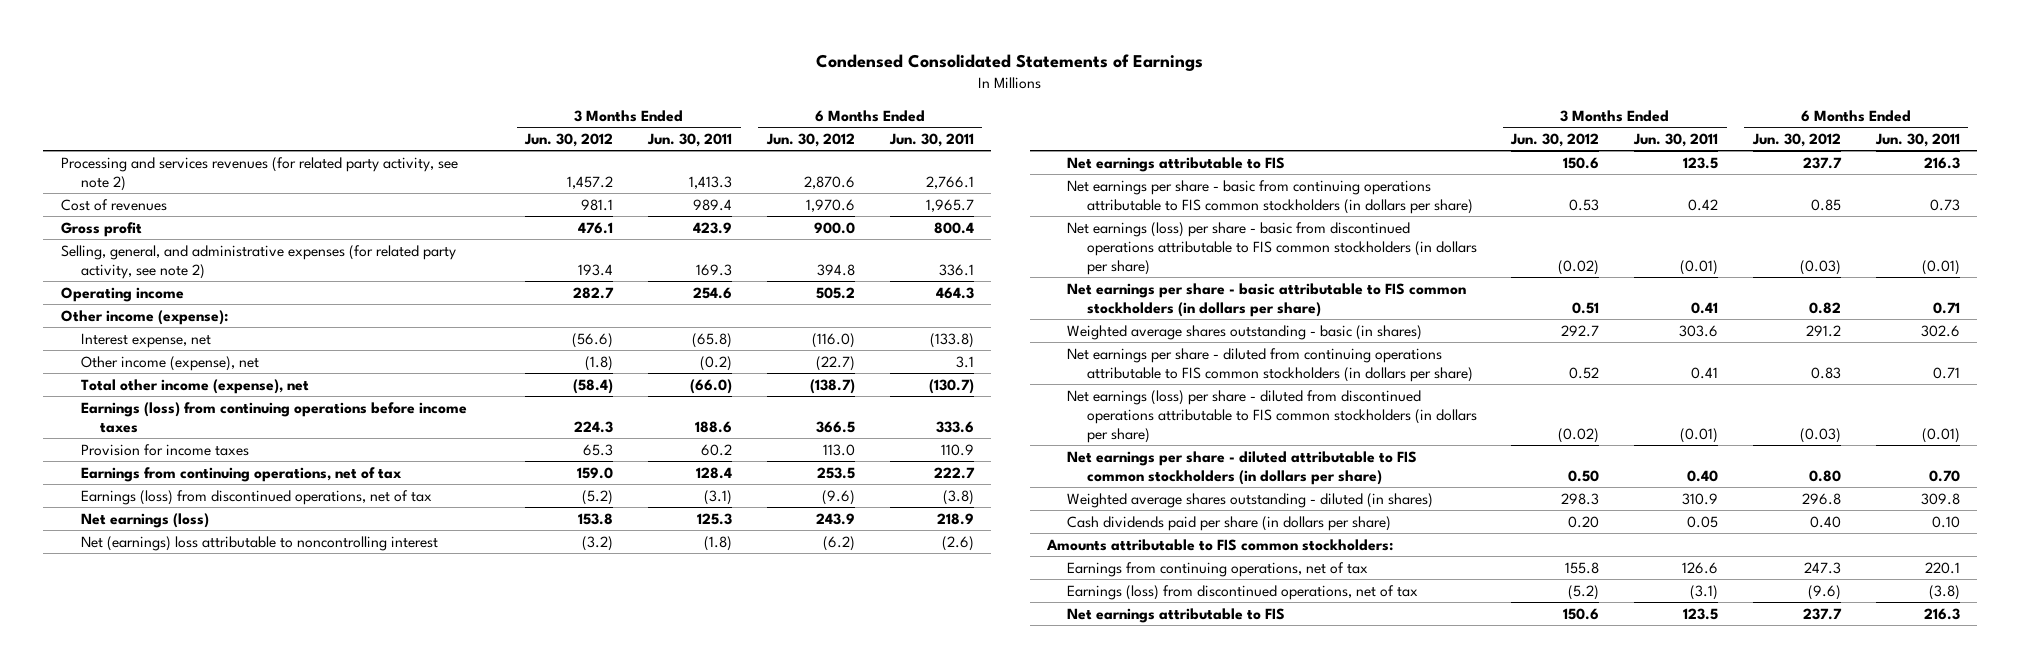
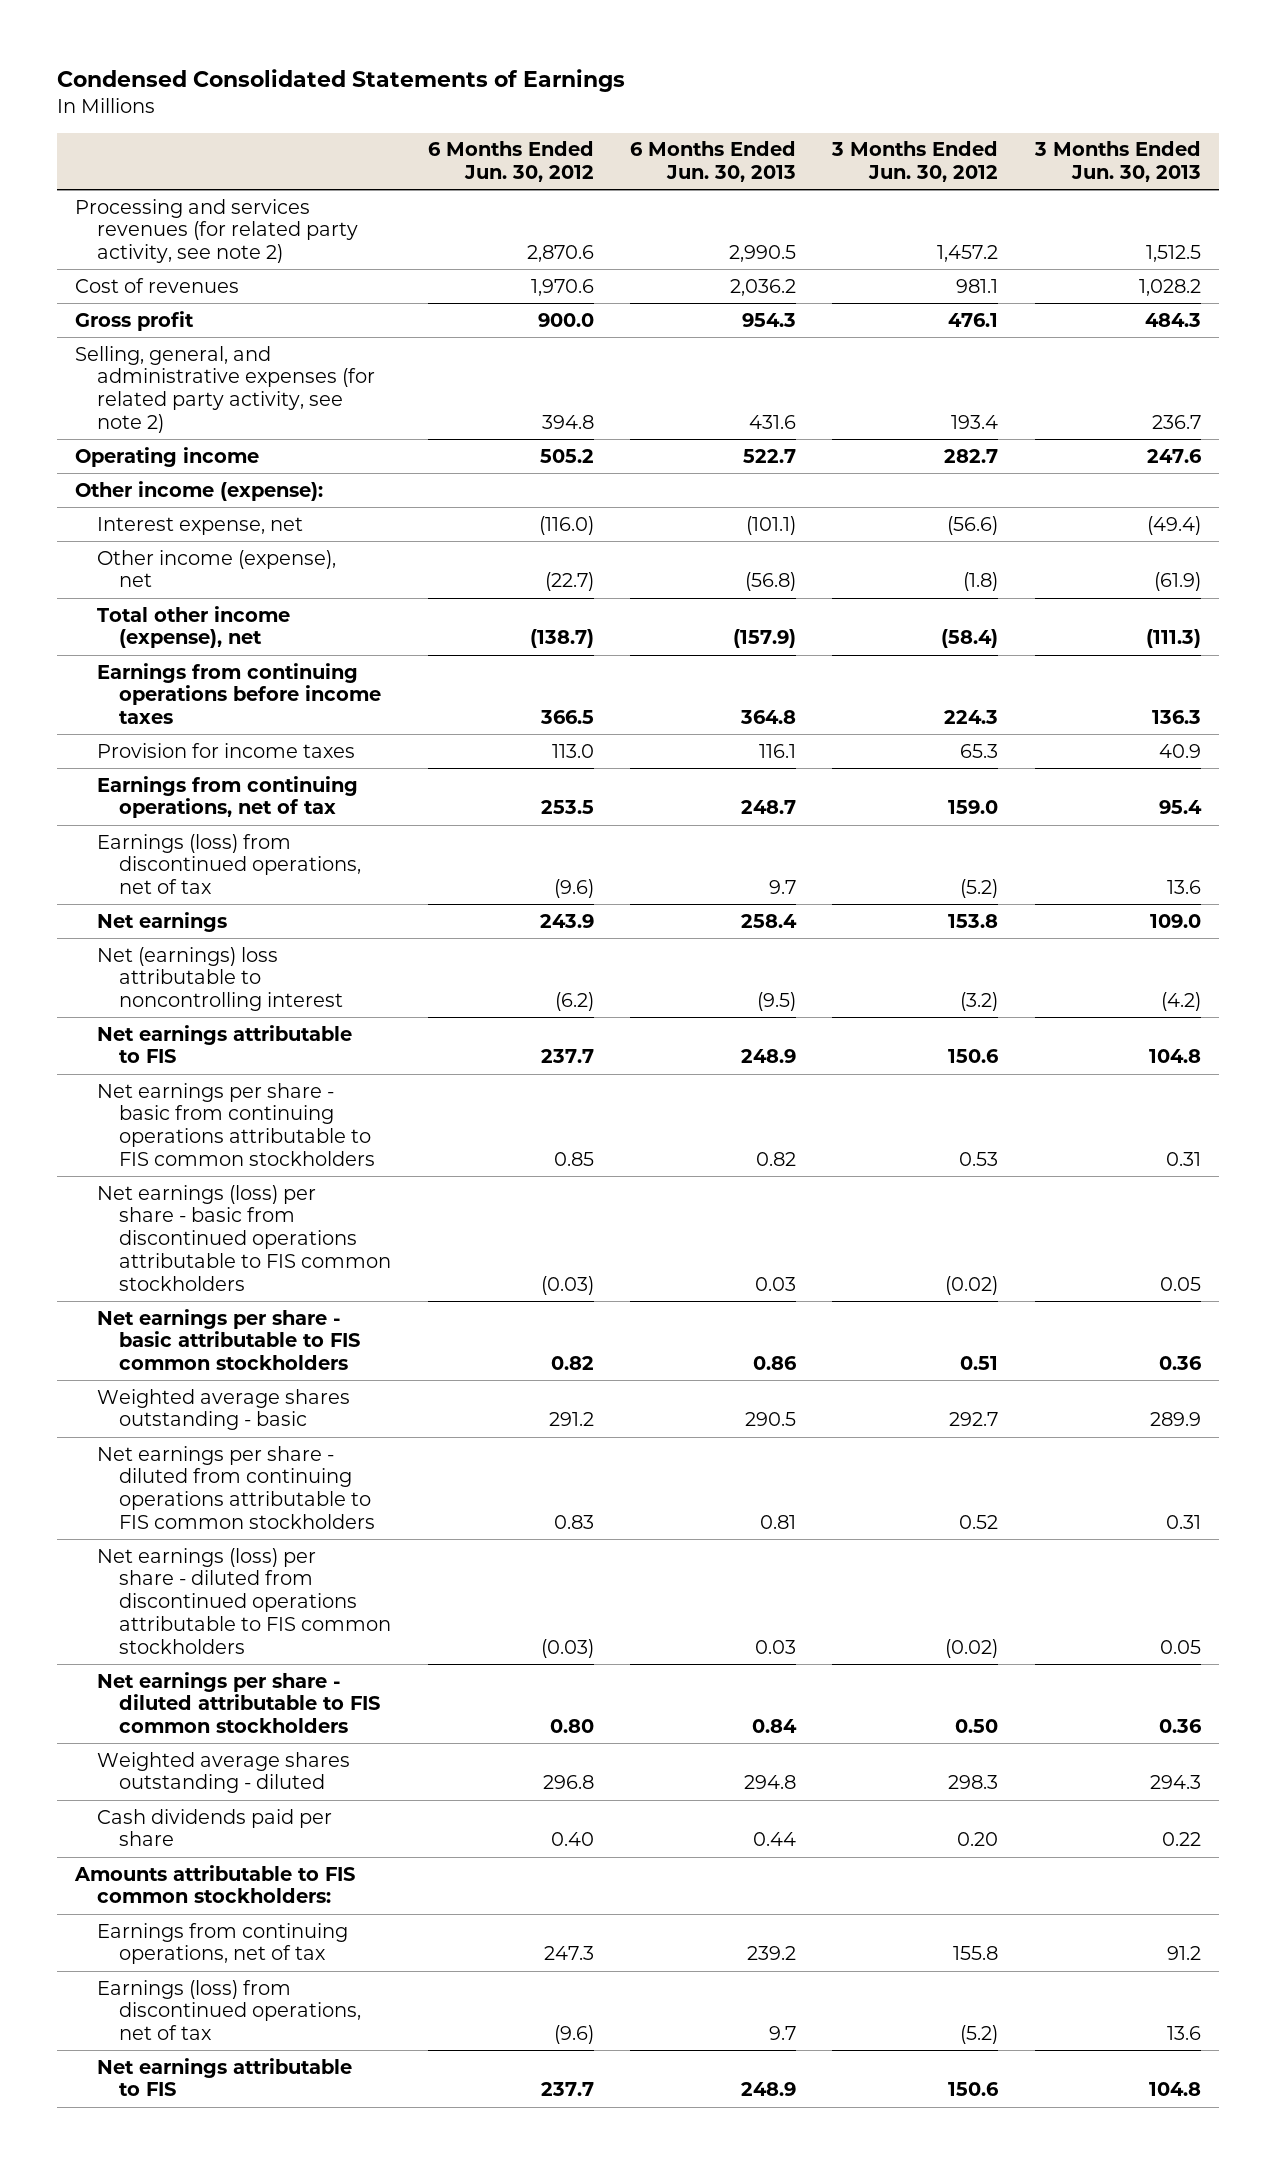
- | 3 Months Ended Jun. 30, 2012 | 3 Months Ended Jun. 30, 2011 | 6 Months Ended Jun. 30, 2012 | 6 Months Ended Jun. 30, 2011
+ | 6 Months Ended Jun. 30, 2012 | 6 Months Ended Jun. 30, 2013 | 3 Months Ended Jun. 30, 2012 | 3 Months Ended Jun. 30, 2013
- Earnings (loss) from continuing operations before income taxes | 224.3 | 188.6 | 366.5 | 333.6
+ Earnings from continuing operations before income taxes | 366.5 | 364.8 | 224.3 | 136.3
- Net earnings (loss) | 153.8 | 125.3 | 243.9 | 218.9
+ Net earnings | 243.9 | 258.4 | 153.8 | 109.0
- Net earnings per share - basic from continuing operations attributable to FIS common stockholders (in dollars per share) | 0.53 | 0.42 | 0.85 | 0.73
- Net earnings (loss) per share - basic from discontinued operations attributable to FIS common stockholders (in dollars per share) | (0.02) | (0.01) | (0.03) | (0.01)
- Net earnings per share - basic attributable to FIS common stockholders (in dollars per share) | 0.51 | 0.41 | 0.82 | 0.71
- Weighted average shares outstanding - basic (in shares) | 292.7 | 303.6 | 291.2 | 302.6
- Net earnings per share - diluted from continuing operations attributable to FIS common stockholders (in dollars per share) | 0.52 | 0.41 | 0.83 | 0.71
- Net earnings (loss) per share - diluted from discontinued operations attributable to FIS common stockholders (in dollars per share) | (0.02) | (0.01) | (0.03) | (0.01)
- Net earnings per share - diluted attributable to FIS common stockholders (in dollars per share) | 0.50 | 0.40 | 0.80 | 0.70
- Weighted average shares outstanding - diluted (in shares) | 298.3 | 310.9 | 296.8 | 309.8
- Cash dividends paid per share (in dollars per share) | 0.20 | 0.05 | 0.40 | 0.10
+ Net earnings per share - basic from continuing operations attributable to FIS common stockholders | 0.85 | 0.82 | 0.53 | 0.31
+ Net earnings (loss) per share - basic from discontinued operations attributable to FIS common stockholders | (0.03) | 0.03 | (0.02) | 0.05
+ Net earnings per share - basic attributable to FIS common stockholders | 0.82 | 0.86 | 0.51 | 0.36
+ Weighted average shares outstanding - basic | 291.2 | 290.5 | 292.7 | 289.9
+ Net earnings per share - diluted from continuing operations attributable to FIS common stockholders | 0.83 | 0.81 | 0.52 | 0.31
+ Net earnings (loss) per share - diluted from discontinued operations attributable to FIS common stockholders | (0.03) | 0.03 | (0.02) | 0.05
+ Net earnings per share - diluted attributable to FIS common stockholders | 0.80 | 0.84 | 0.50 | 0.36
+ Weighted average shares outstanding - diluted | 296.8 | 294.8 | 298.3 | 294.3
+ Cash dividends paid per share | 0.40 | 0.44 | 0.20 | 0.22

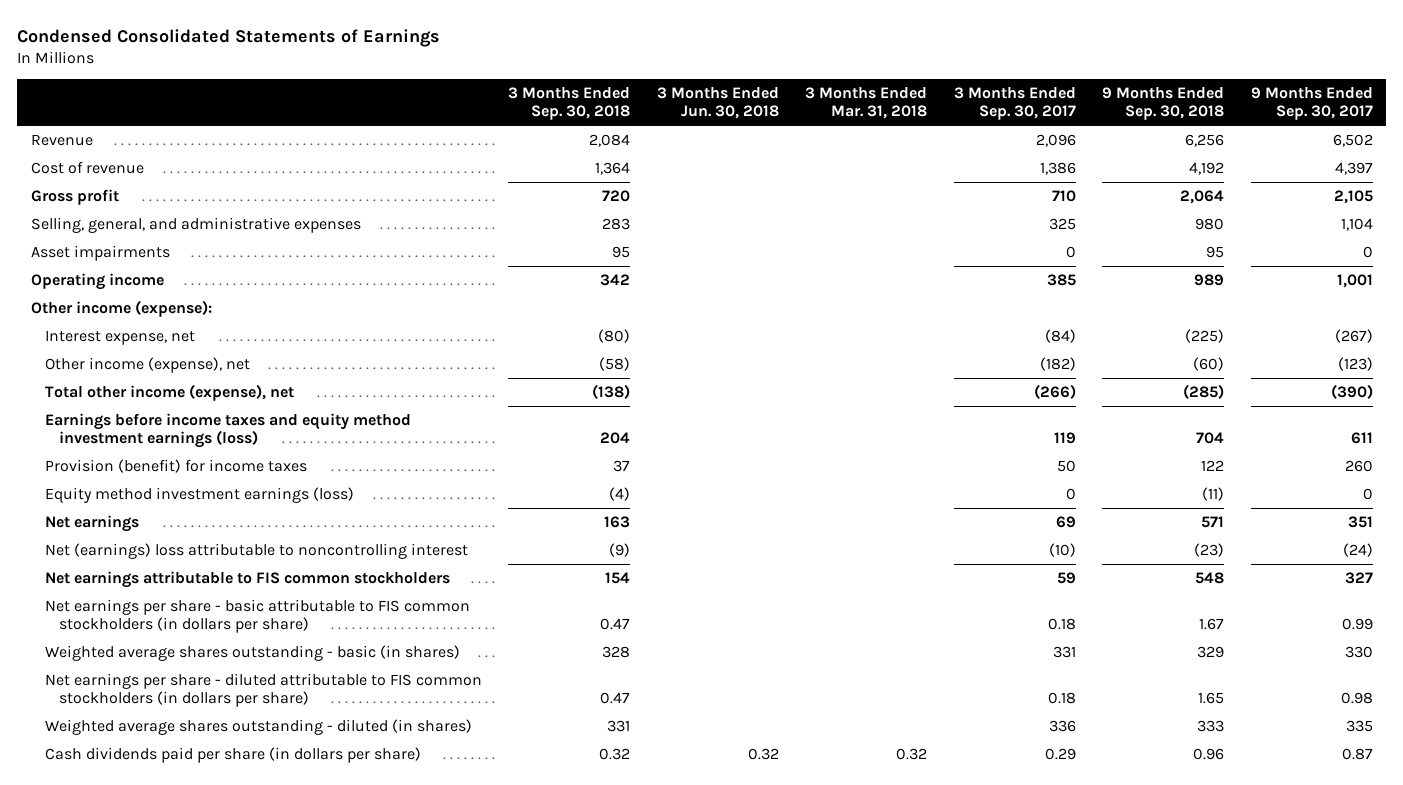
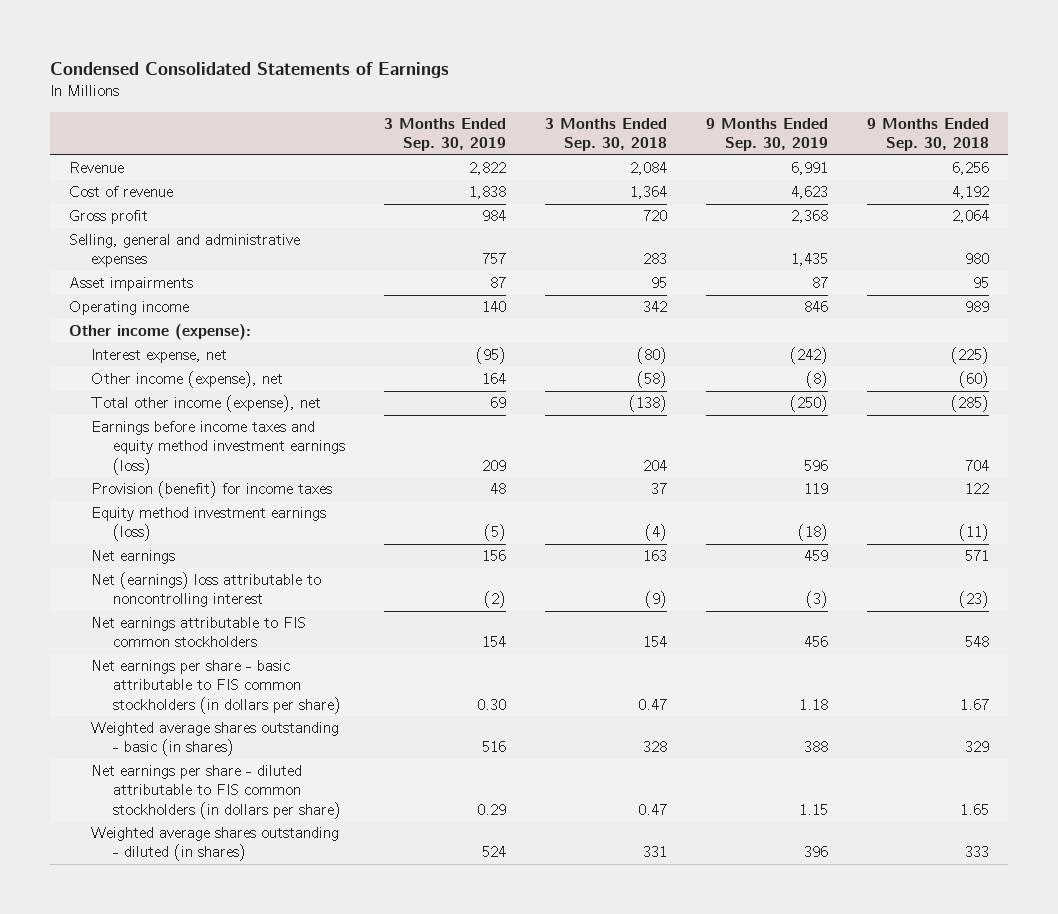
- | 3 Months Ended Sep. 30, 2018 | 3 Months Ended Jun. 30, 2018 | 3 Months Ended Mar. 31, 2018 | 3 Months Ended Sep. 30, 2017 | 9 Months Ended Sep. 30, 2018 | 9 Months Ended Sep. 30, 2017
+ | 3 Months Ended Sep. 30, 2019 | 3 Months Ended Sep. 30, 2018 | 9 Months Ended Sep. 30, 2019 | 9 Months Ended Sep. 30, 2018
- Selling, general, and administrative expenses | 283 | | | 325 | 980 | 1,104
+ Selling, general and administrative expenses | 757 | 283 | 1,435 | 980
- Cash dividends paid per share (in dollars per share) | 0.32 | 0.32 | 0.32 | 0.29 | 0.96 | 0.87

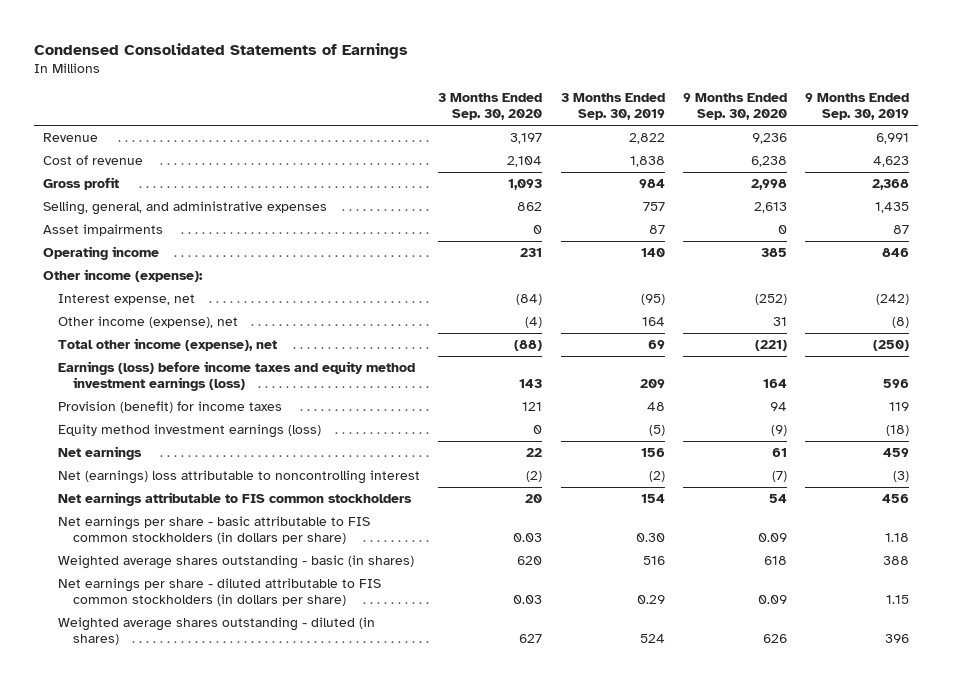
- | 3 Months Ended Sep. 30, 2019 | 3 Months Ended Sep. 30, 2018 | 9 Months Ended Sep. 30, 2019 | 9 Months Ended Sep. 30, 2018
+ | 3 Months Ended Sep. 30, 2020 | 3 Months Ended Sep. 30, 2019 | 9 Months Ended Sep. 30, 2020 | 9 Months Ended Sep. 30, 2019
- Selling, general and administrative expenses | 757 | 283 | 1,435 | 980
+ Selling, general, and administrative expenses | 862 | 757 | 2,613 | 1,435
- Earnings before income taxes and equity method investment earnings (loss) | 209 | 204 | 596 | 704
+ Earnings (loss) before income taxes and equity method investment earnings (loss) | 143 | 209 | 164 | 596

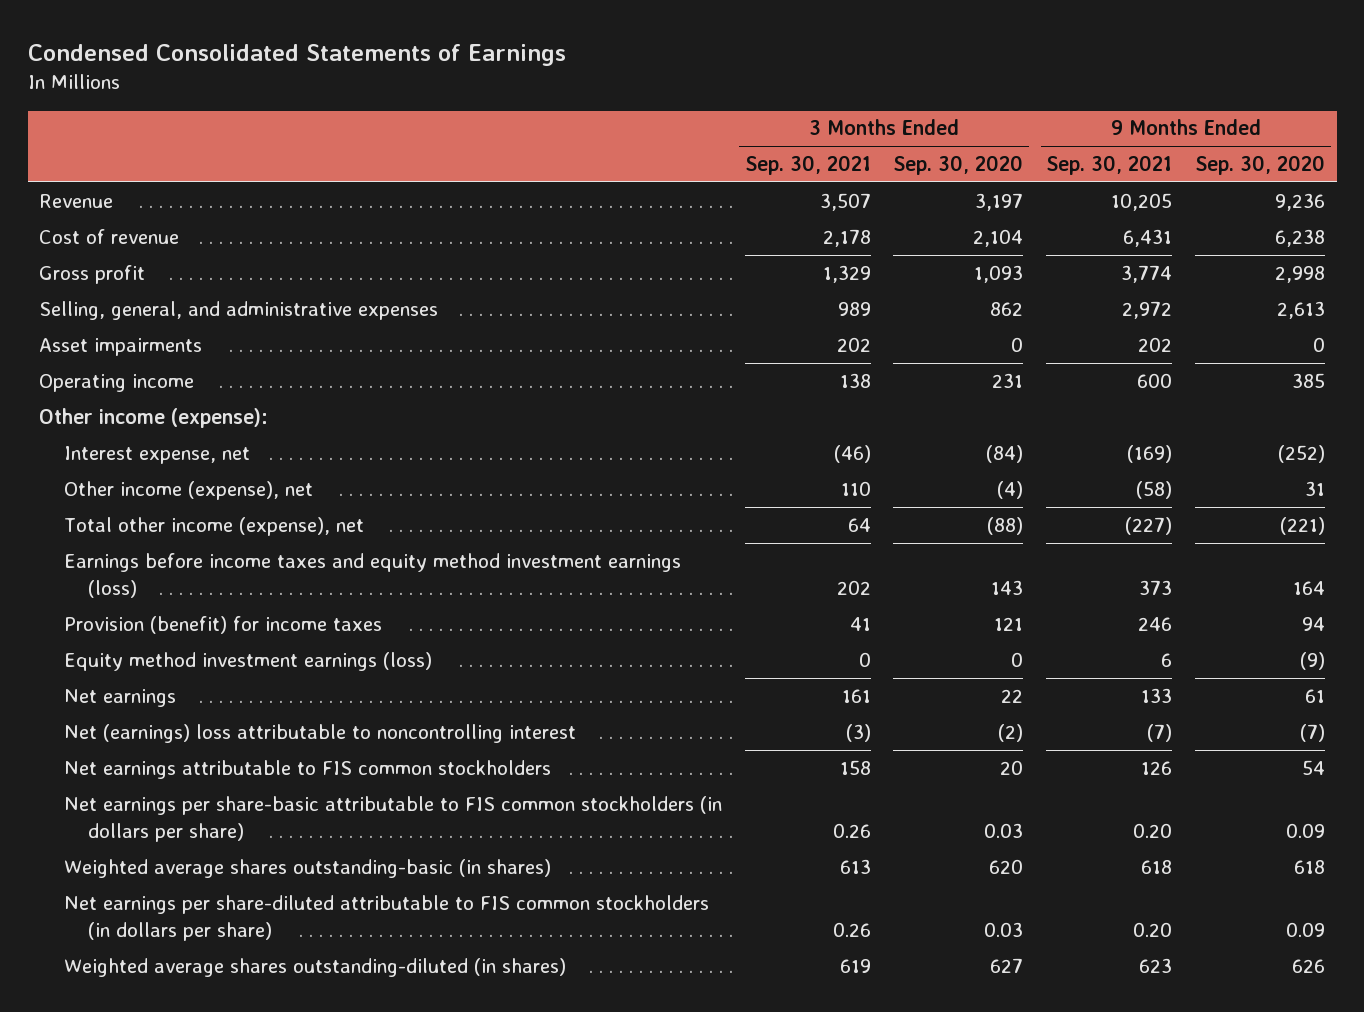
- | 3 Months Ended Sep. 30, 2020 | 3 Months Ended Sep. 30, 2019 | 9 Months Ended Sep. 30, 2020 | 9 Months Ended Sep. 30, 2019
+ | 3 Months Ended Sep. 30, 2021 | 3 Months Ended Sep. 30, 2020 | 9 Months Ended Sep. 30, 2021 | 9 Months Ended Sep. 30, 2020
- Earnings (loss) before income taxes and equity method investment earnings (loss) | 143 | 209 | 164 | 596
+ Earnings before income taxes and equity method investment earnings (loss) | 202 | 143 | 373 | 164
- Net earnings per share - basic attributable to FIS common stockholders (in dollars per share) | 0.03 | 0.30 | 0.09 | 1.18
- Weighted average shares outstanding - basic (in shares) | 620 | 516 | 618 | 388
- Net earnings per share - diluted attributable to FIS common stockholders (in dollars per share) | 0.03 | 0.29 | 0.09 | 1.15
- Weighted average shares outstanding - diluted (in shares) | 627 | 524 | 626 | 396
+ Net earnings per share-basic attributable to FIS common stockholders (in dollars per share) | 0.26 | 0.03 | 0.20 | 0.09
+ Weighted average shares outstanding-basic (in shares) | 613 | 620 | 618 | 618
+ Net earnings per share-diluted attributable to FIS common stockholders (in dollars per share) | 0.26 | 0.03 | 0.20 | 0.09
+ Weighted average shares outstanding-diluted (in shares) | 619 | 627 | 623 | 626

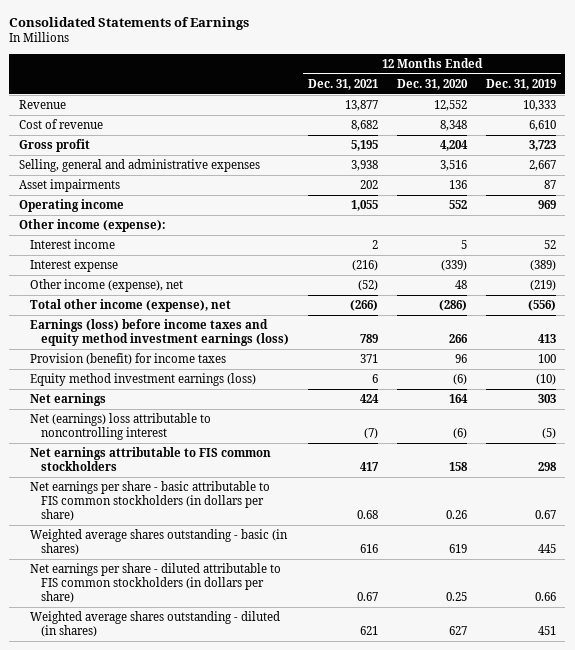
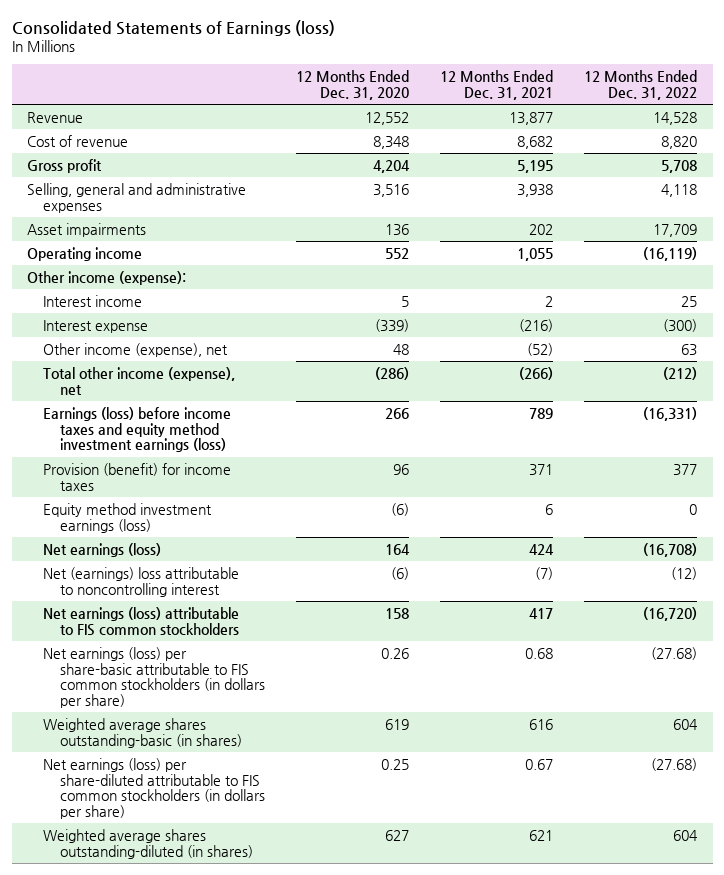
- Consolidated Statements of Earnings
+ Consolidated Statements of Earnings (loss)
- | 12 Months Ended Dec. 31, 2021 | 12 Months Ended Dec. 31, 2020 | 12 Months Ended Dec. 31, 2019
+ | 12 Months Ended Dec. 31, 2020 | 12 Months Ended Dec. 31, 2021 | 12 Months Ended Dec. 31, 2022
- Net earnings | 424 | 164 | 303
+ Net earnings (loss) | 164 | 424 | (16,708)
- Net earnings attributable to FIS common stockholders | 417 | 158 | 298
- Net earnings per share - basic attributable to FIS common stockholders (in dollars per share) | 0.68 | 0.26 | 0.67
- Weighted average shares outstanding - basic (in shares) | 616 | 619 | 445
- Net earnings per share - diluted attributable to FIS common stockholders (in dollars per share) | 0.67 | 0.25 | 0.66
- Weighted average shares outstanding - diluted (in shares) | 621 | 627 | 451
+ Net earnings (loss) attributable to FIS common stockholders | 158 | 417 | (16,720)
+ Net earnings (loss) per share-basic attributable to FIS common stockholders (in dollars per share) | 0.26 | 0.68 | (27.68)
+ Weighted average shares outstanding-basic (in shares) | 619 | 616 | 604
+ Net earnings (loss) per share-diluted attributable to FIS common stockholders (in dollars per share) | 0.25 | 0.67 | (27.68)
+ Weighted average shares outstanding-diluted (in shares) | 627 | 621 | 604

